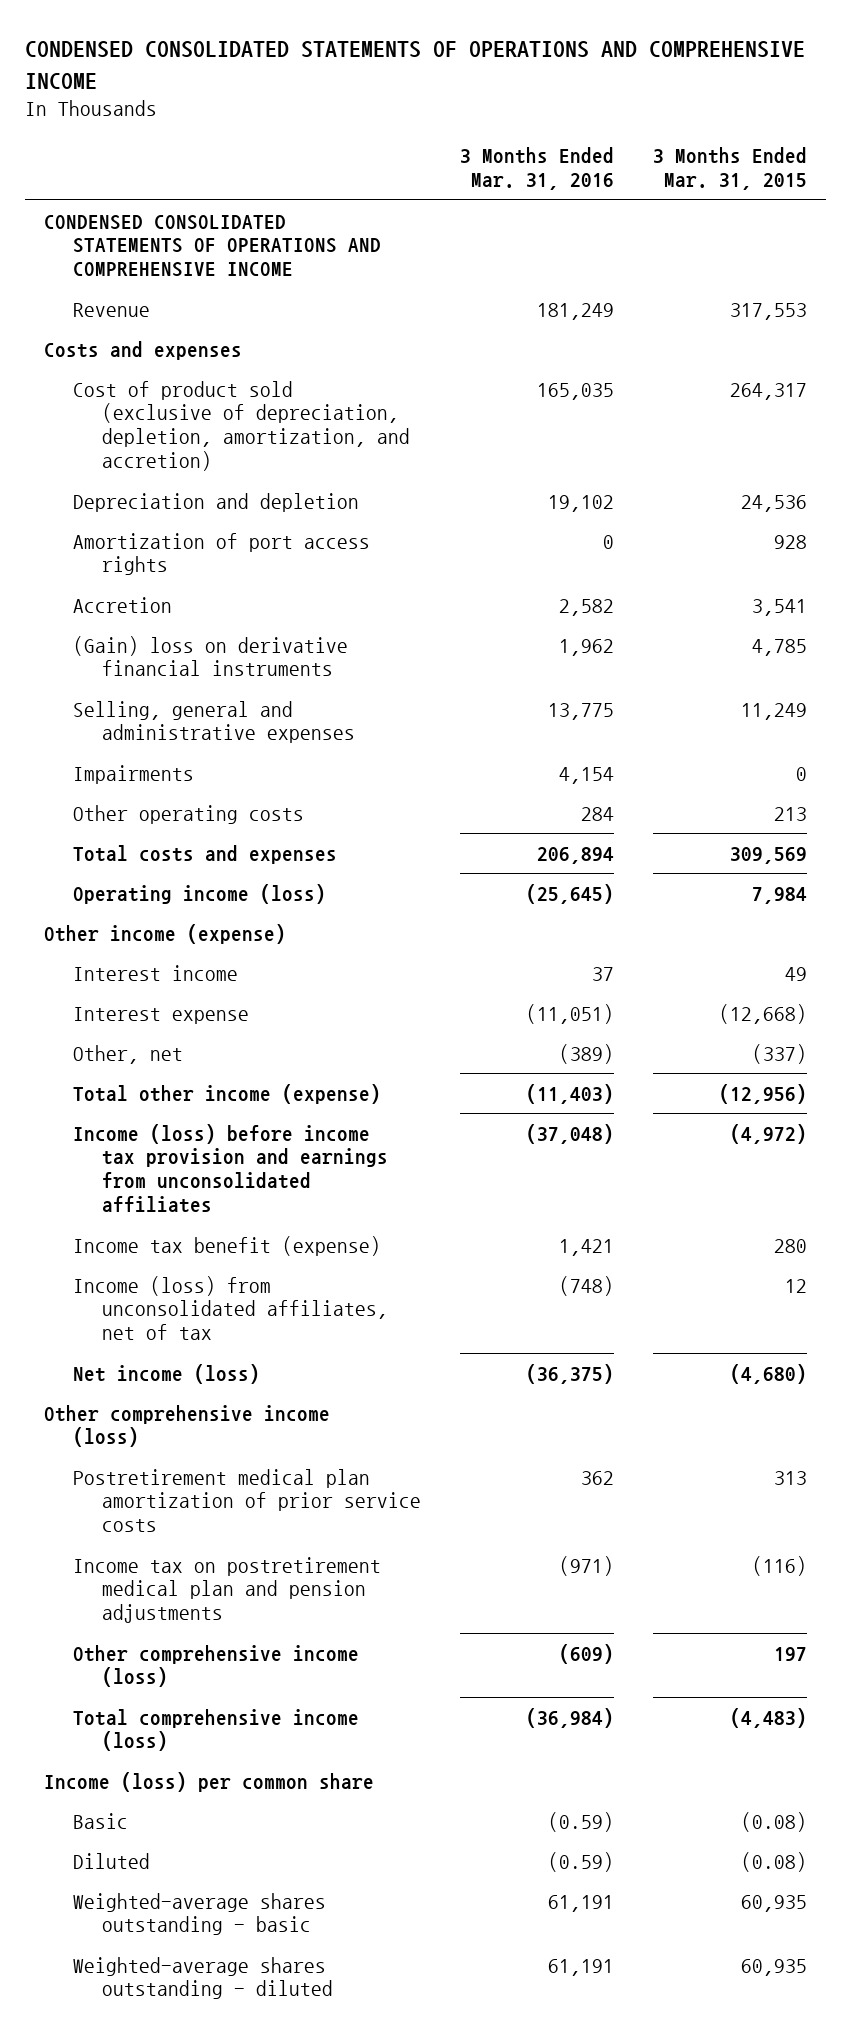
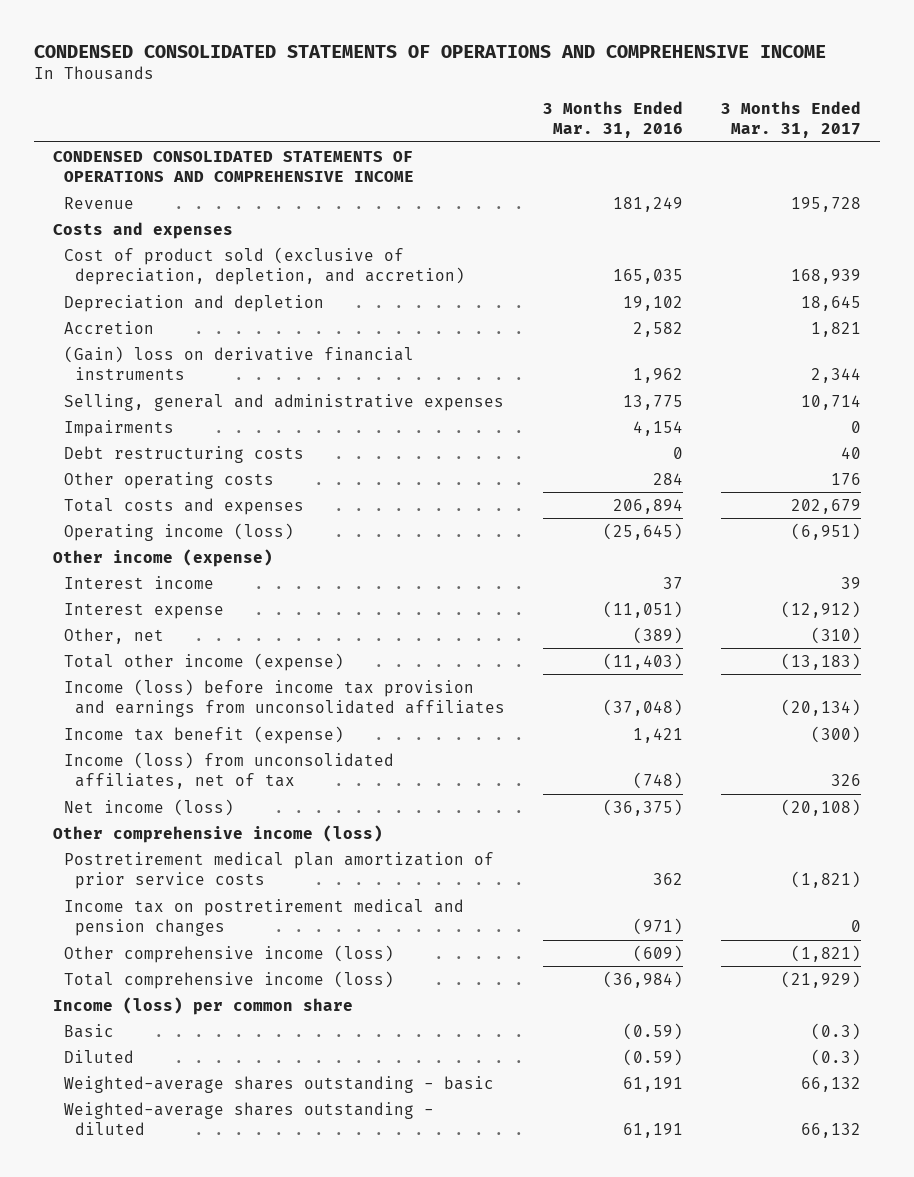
- | 3 Months Ended Mar. 31, 2016 | 3 Months Ended Mar. 31, 2015
+ | 3 Months Ended Mar. 31, 2016 | 3 Months Ended Mar. 31, 2017
- Cost of product sold (exclusive of depreciation, depletion, amortization, and accretion) | 165,035 | 264,317
+ Cost of product sold (exclusive of depreciation, depletion, and accretion) | 165,035 | 168,939
- Amortization of port access rights | 0 | 928
+ Debt restructuring costs | 0 | 40
- Income tax on postretirement medical plan and pension adjustments | (971) | (116)
+ Income tax on postretirement medical and pension changes | (971) | 0

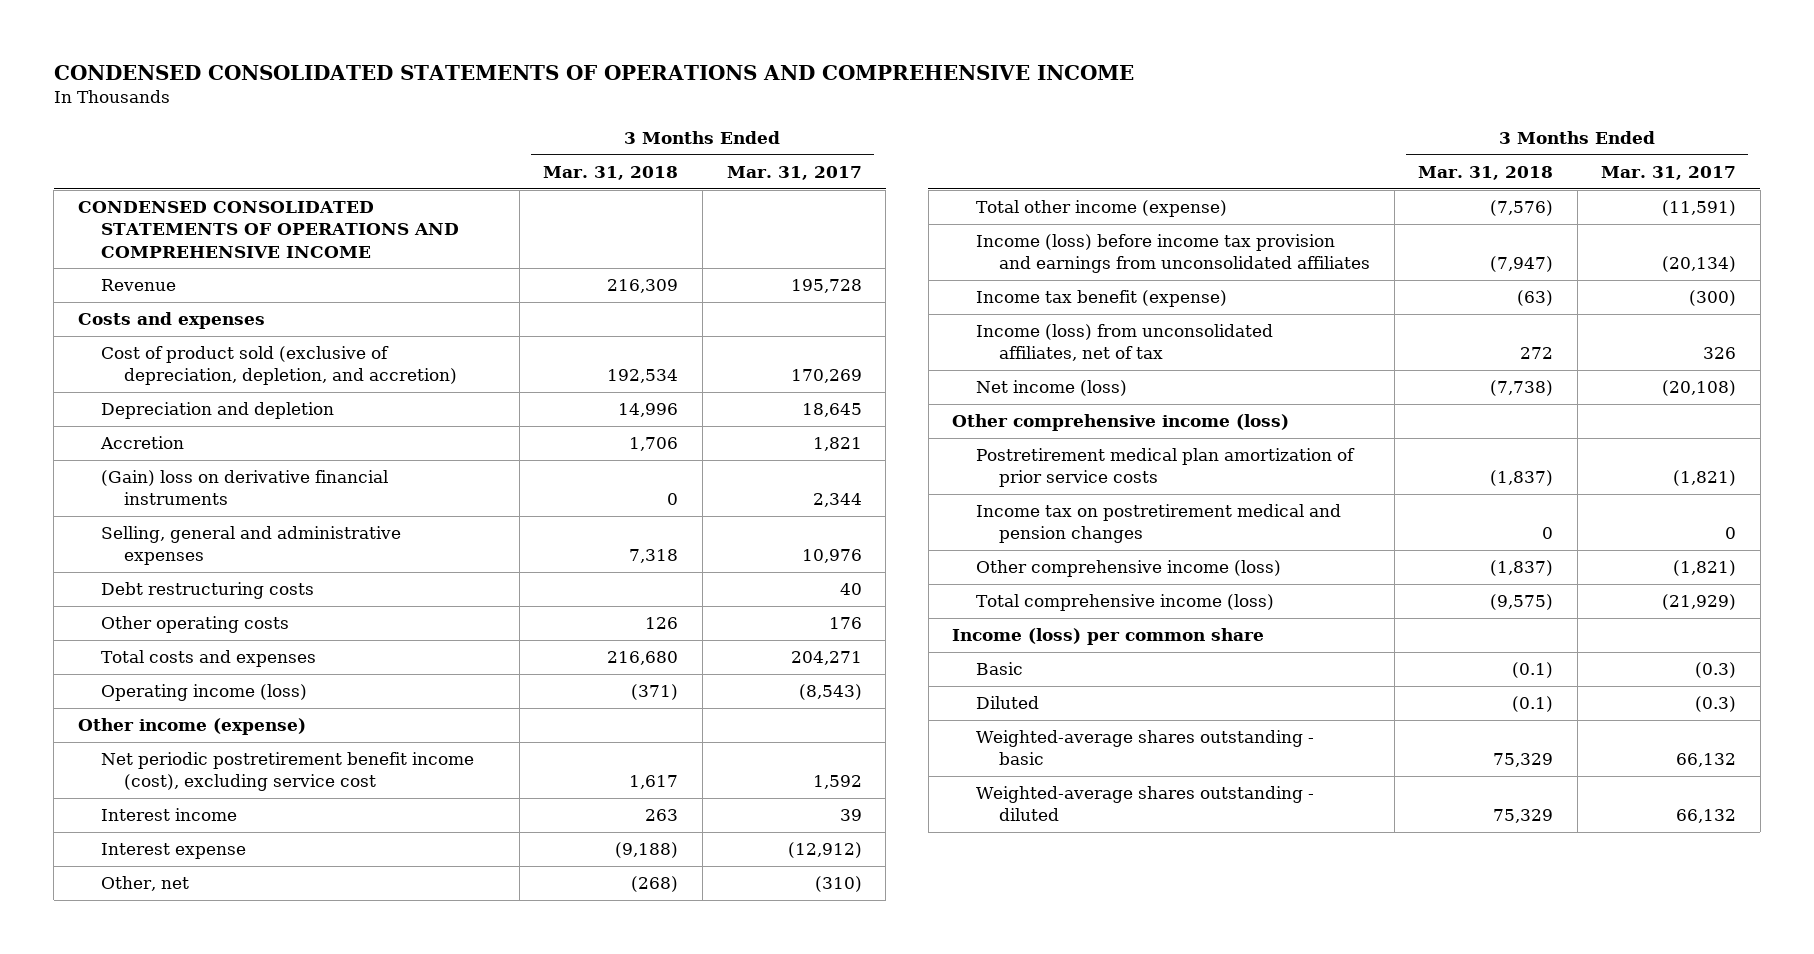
- | 3 Months Ended Mar. 31, 2016 | 3 Months Ended Mar. 31, 2017
+ | 3 Months Ended Mar. 31, 2018 | 3 Months Ended Mar. 31, 2017
- Cost of product sold (exclusive of depreciation, depletion, and accretion) | 165,035 | 168,939
+ Cost of product sold (exclusive of depreciation, depletion, and accretion) | 192,534 | 170,269
- Selling, general and administrative expenses | 13,775 | 10,714
- Impairments | 4,154 | 0
+ Selling, general and administrative expenses | 7,318 | 10,976
- Total costs and expenses | 206,894 | 202,679
- Operating income (loss) | (25,645) | (6,951)
+ Total costs and expenses | 216,680 | 204,271
+ Operating income (loss) | (371) | (8,543)
+ Net periodic postretirement benefit income (cost), excluding service cost | 1,617 | 1,592
- Total other income (expense) | (11,403) | (13,183)
+ Total other income (expense) | (7,576) | (11,591)

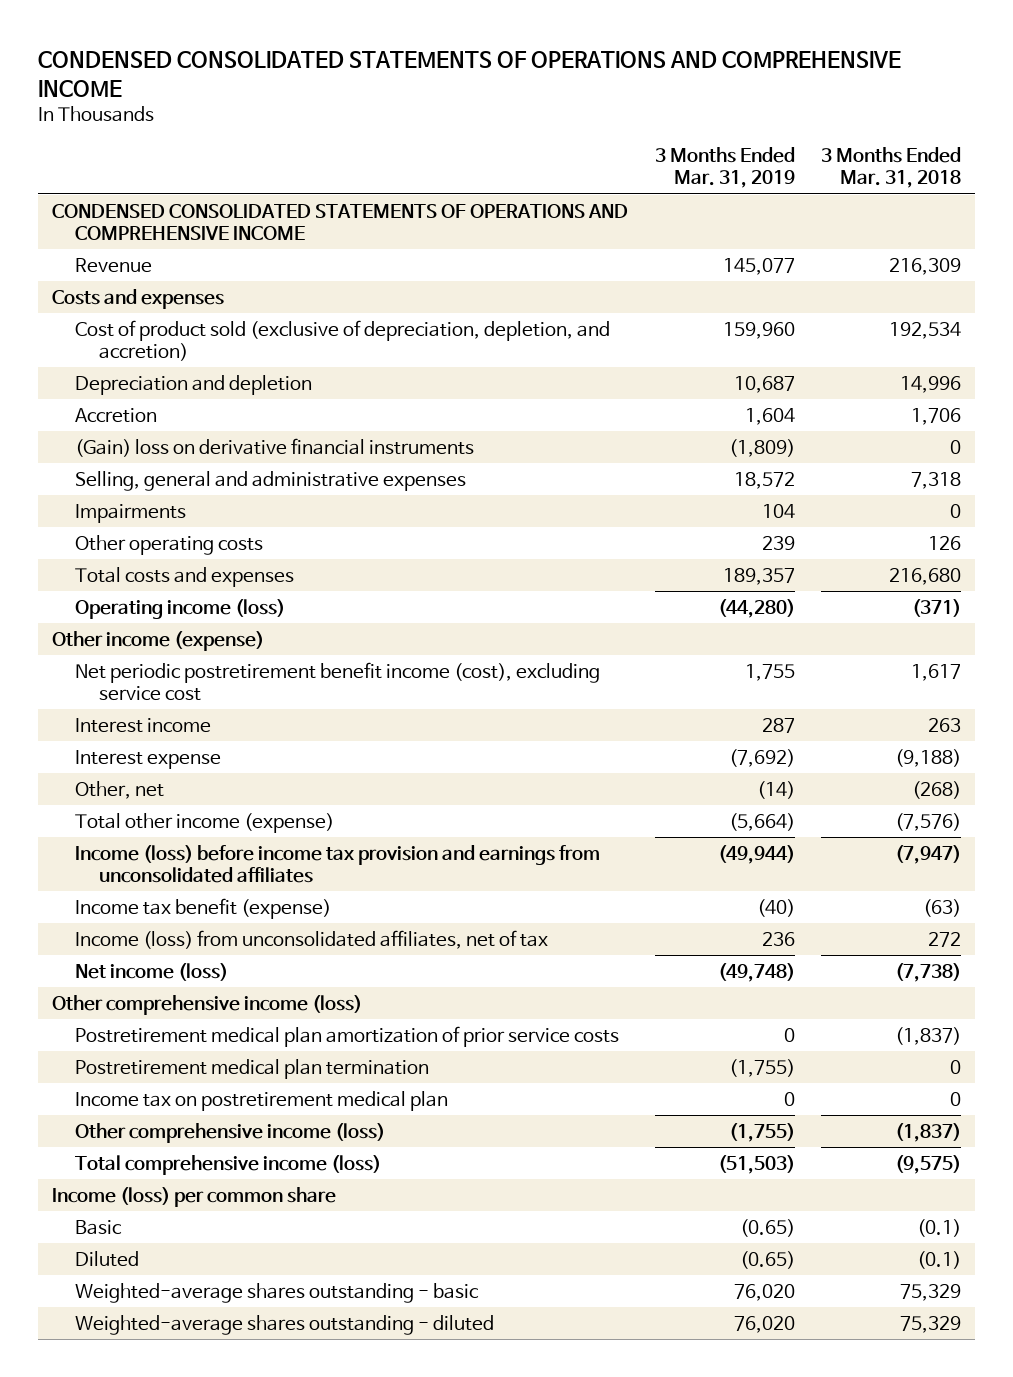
- | 3 Months Ended Mar. 31, 2018 | 3 Months Ended Mar. 31, 2017
+ | 3 Months Ended Mar. 31, 2019 | 3 Months Ended Mar. 31, 2018
- Debt restructuring costs | | 40
+ Impairments | 104 | 0
- Income tax on postretirement medical and pension changes | 0 | 0
+ Postretirement medical plan termination | (1,755) | 0
+ Income tax on postretirement medical plan | 0 | 0

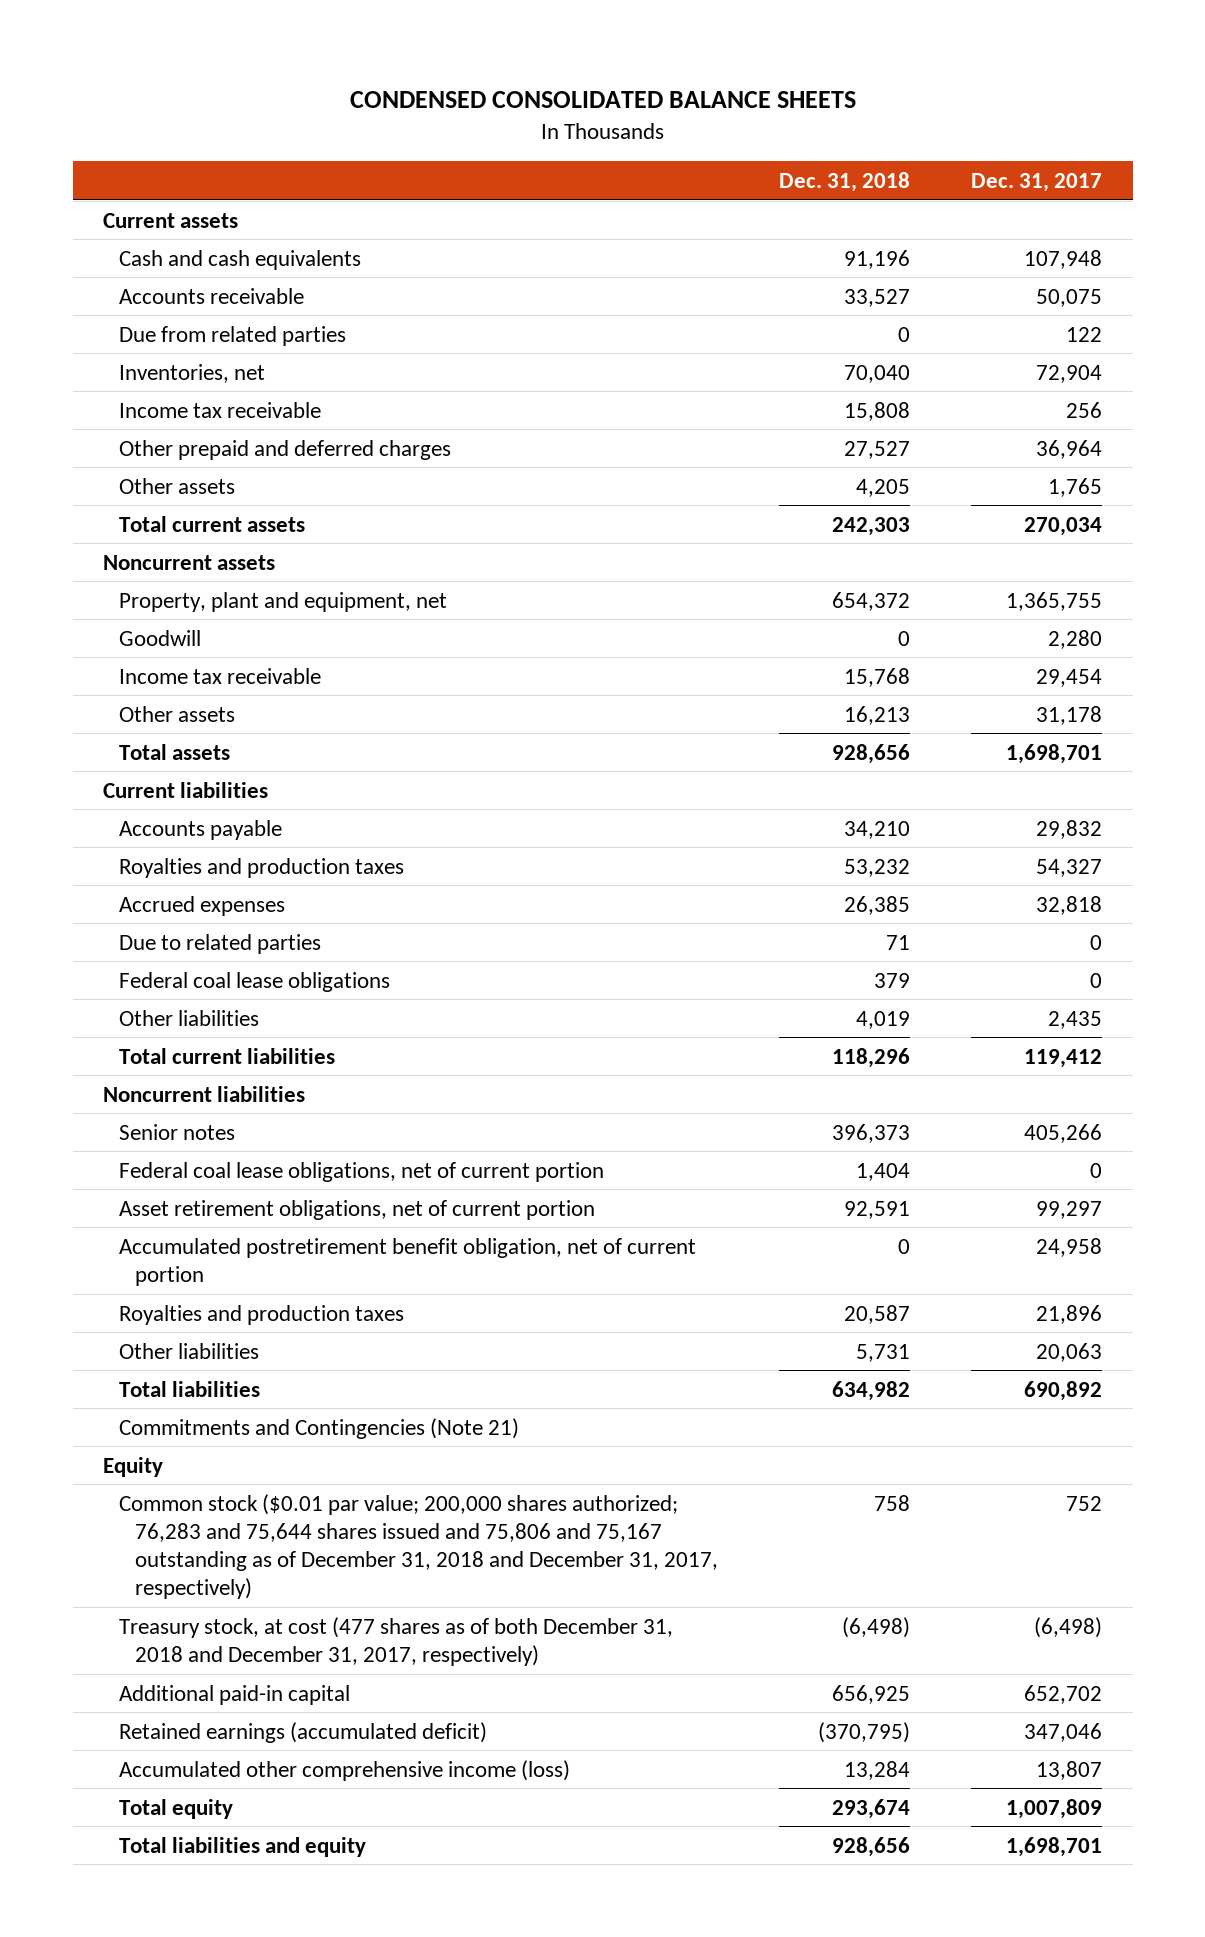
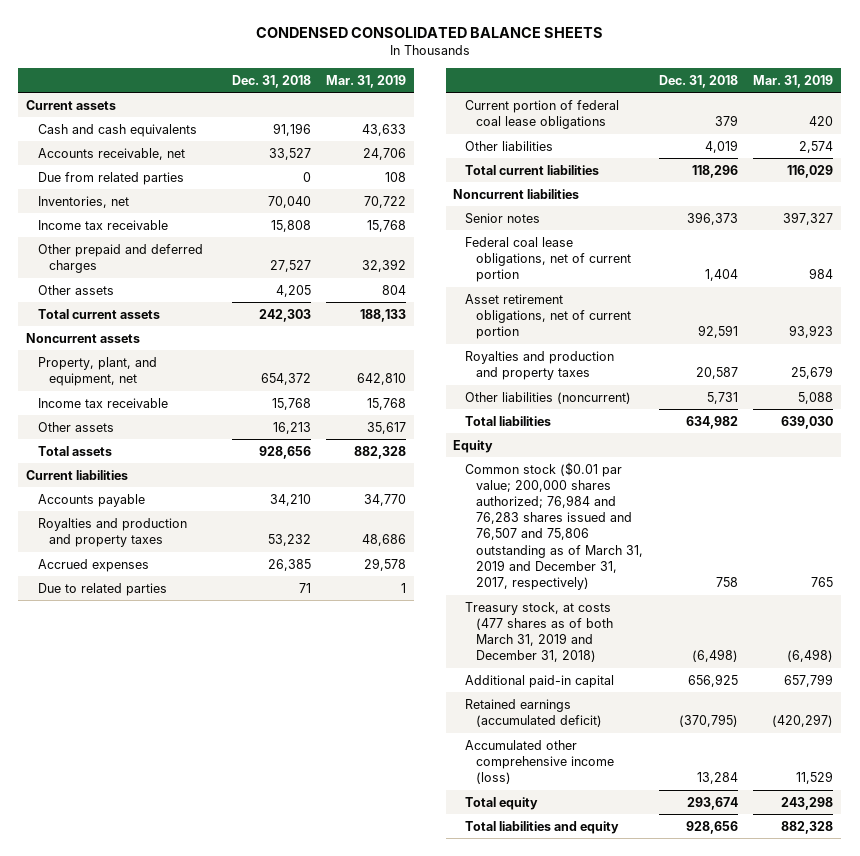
- | Dec. 31, 2018 | Dec. 31, 2017
+ | Dec. 31, 2018 | Mar. 31, 2019
- Accounts receivable | 33,527 | 50,075
+ Accounts receivable, net | 33,527 | 24,706
- Property, plant and equipment, net | 654,372 | 1,365,755
- Goodwill | 0 | 2,280
+ Property, plant, and equipment, net | 654,372 | 642,810
- Royalties and production taxes | 53,232 | 54,327
+ Royalties and production and property taxes | 53,232 | 48,686
- Federal coal lease obligations | 379 | 0
+ Current portion of federal coal lease obligations | 379 | 420
- Accumulated postretirement benefit obligation, net of current portion | 0 | 24,958
- Royalties and production taxes | 20,587 | 21,896
- Other liabilities | 5,731 | 20,063
+ Royalties and production and property taxes | 20,587 | 25,679
+ Other liabilities (noncurrent) | 5,731 | 5,088
- Commitments and Contingencies (Note 21)
- Common stock ($0.01 par value; 200,000 shares authorized; 76,283 and 75,644 shares issued and 75,806 and 75,167 outstanding as of December 31, 2018 and December 31, 2017, respectively) | 758 | 752
- Treasury stock, at cost (477 shares as of both December 31, 2018 and December 31, 2017, respectively) | (6,498) | (6,498)
+ Common stock ($0.01 par value; 200,000 shares authorized; 76,984 and 76,283 shares issued and 76,507 and 75,806 outstanding as of March 31, 2019 and December 31, 2017, respectively) | 758 | 765
+ Treasury stock, at costs (477 shares as of both March 31, 2019 and December 31, 2018) | (6,498) | (6,498)

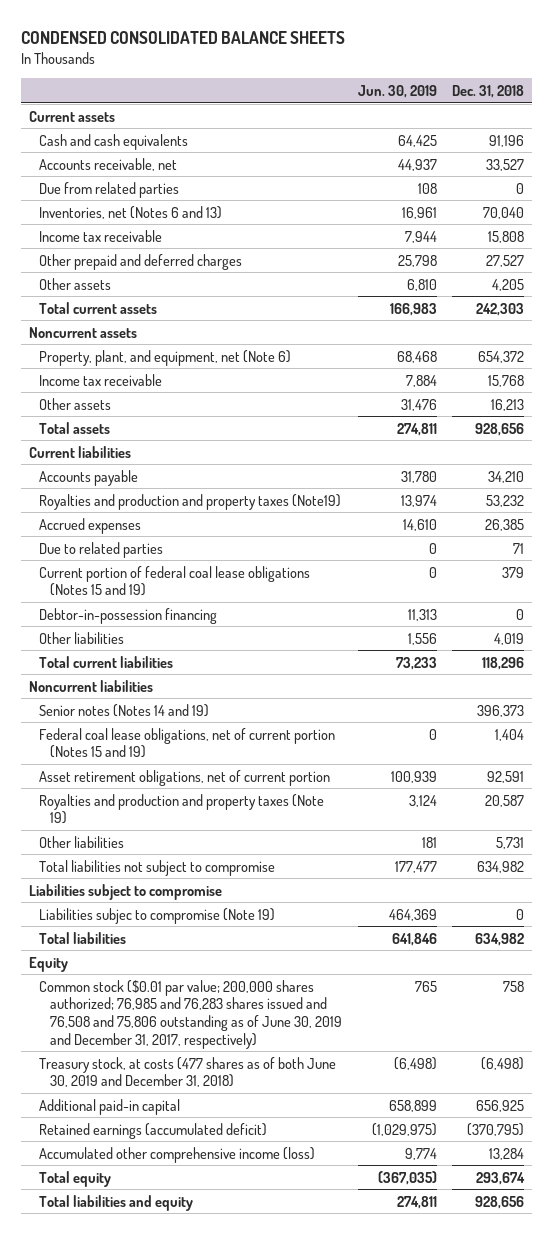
- | Dec. 31, 2018 | Mar. 31, 2019
+ | Jun. 30, 2019 | Dec. 31, 2018
- Inventories, net | 70,040 | 70,722
+ Inventories, net (Notes 6 and 13) | 16,961 | 70,040
- Property, plant, and equipment, net | 654,372 | 642,810
+ Property, plant, and equipment, net (Note 6) | 68,468 | 654,372
- Royalties and production and property taxes | 53,232 | 48,686
+ Royalties and production and property taxes (Note19) | 13,974 | 53,232
- Current portion of federal coal lease obligations | 379 | 420
+ Current portion of federal coal lease obligations (Notes 15 and 19) | 0 | 379
+ Debtor-in-possession financing | 11,313 | 0
- Senior notes | 396,373 | 397,327
- Federal coal lease obligations, net of current portion | 1,404 | 984
+ Senior notes (Notes 14 and 19) | | 396,373
+ Federal coal lease obligations, net of current portion (Notes 15 and 19) | 0 | 1,404
- Royalties and production and property taxes | 20,587 | 25,679
- Other liabilities (noncurrent) | 5,731 | 5,088
+ Royalties and production and property taxes (Note 19) | 3,124 | 20,587
+ Other liabilities | 181 | 5,731
+ Total liabilities not subject to compromise | 177,477 | 634,982
+ Liabilities subject to compromise
+ Liabilities subjec to compromise (Note 19) | 464,369 | 0
- Common stock ($0.01 par value; 200,000 shares authorized; 76,984 and 76,283 shares issued and 76,507 and 75,806 outstanding as of March 31, 2019 and December 31, 2017, respectively) | 758 | 765
- Treasury stock, at costs (477 shares as of both March 31, 2019 and December 31, 2018) | (6,498) | (6,498)
+ Common stock ($0.01 par value; 200,000 shares authorized; 76,985 and 76,283 shares issued and 76,508 and 75,806 outstanding as of June 30, 2019 and December 31, 2017, respectively) | 765 | 758
+ Treasury stock, at costs (477 shares as of both June 30, 2019 and December 31, 2018) | (6,498) | (6,498)

